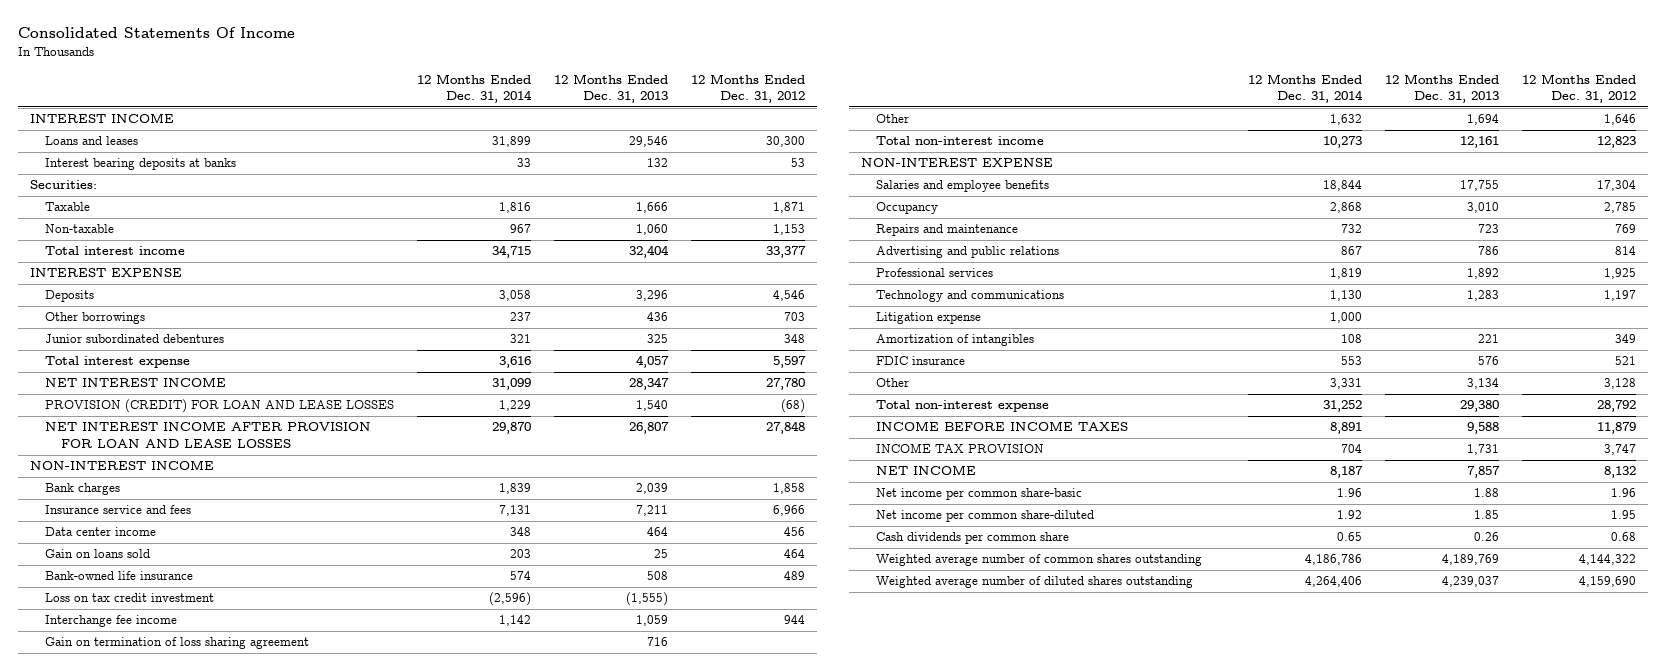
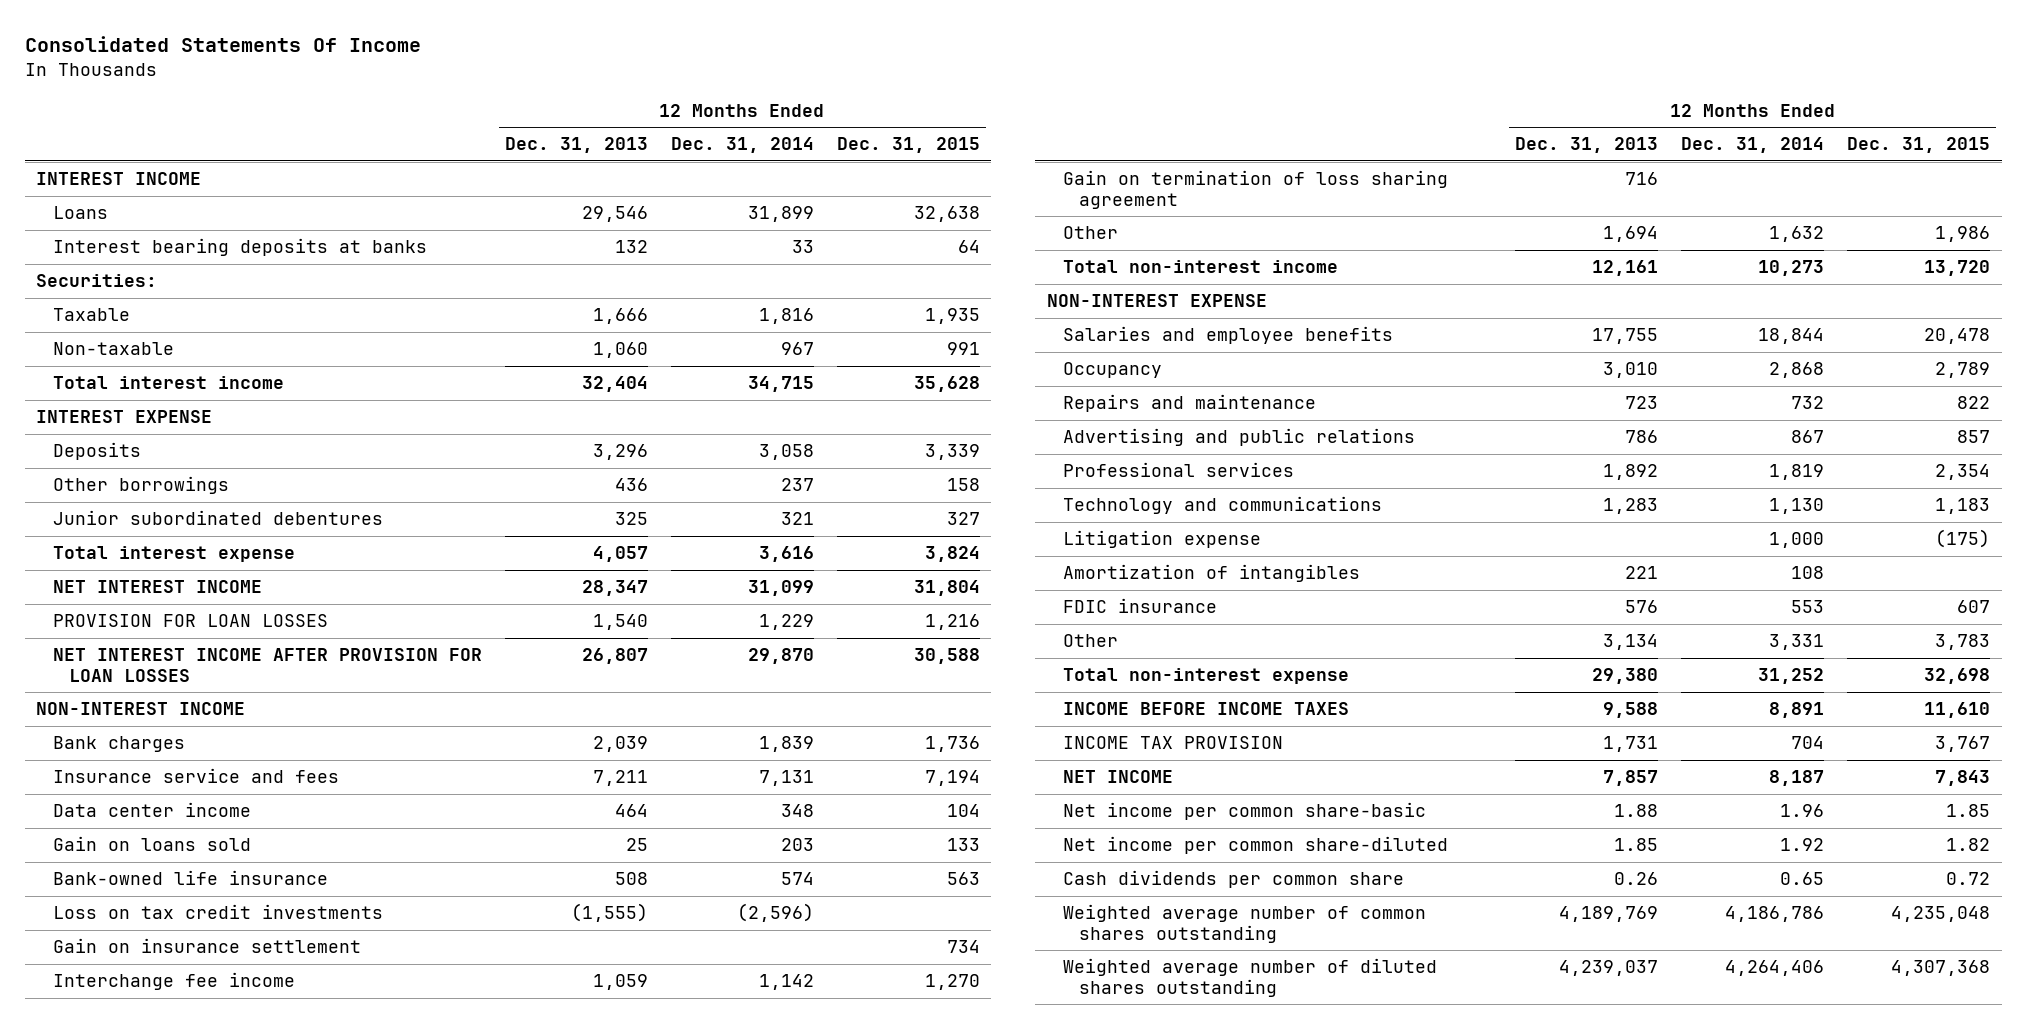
- | 12 Months Ended Dec. 31, 2014 | 12 Months Ended Dec. 31, 2013 | 12 Months Ended Dec. 31, 2012
+ | 12 Months Ended Dec. 31, 2013 | 12 Months Ended Dec. 31, 2014 | 12 Months Ended Dec. 31, 2015
- Loans and leases | 31,899 | 29,546 | 30,300
+ Loans | 29,546 | 31,899 | 32,638
- PROVISION (CREDIT) FOR LOAN AND LEASE LOSSES | 1,229 | 1,540 | (68)
- NET INTEREST INCOME AFTER PROVISION FOR LOAN AND LEASE LOSSES | 29,870 | 26,807 | 27,848
+ PROVISION FOR LOAN LOSSES | 1,540 | 1,229 | 1,216
+ NET INTEREST INCOME AFTER PROVISION FOR LOAN LOSSES | 26,807 | 29,870 | 30,588
- Loss on tax credit investment | (2,596) | (1,555) |
+ Loss on tax credit investments | (1,555) | (2,596) |
+ Gain on insurance settlement | | | 734

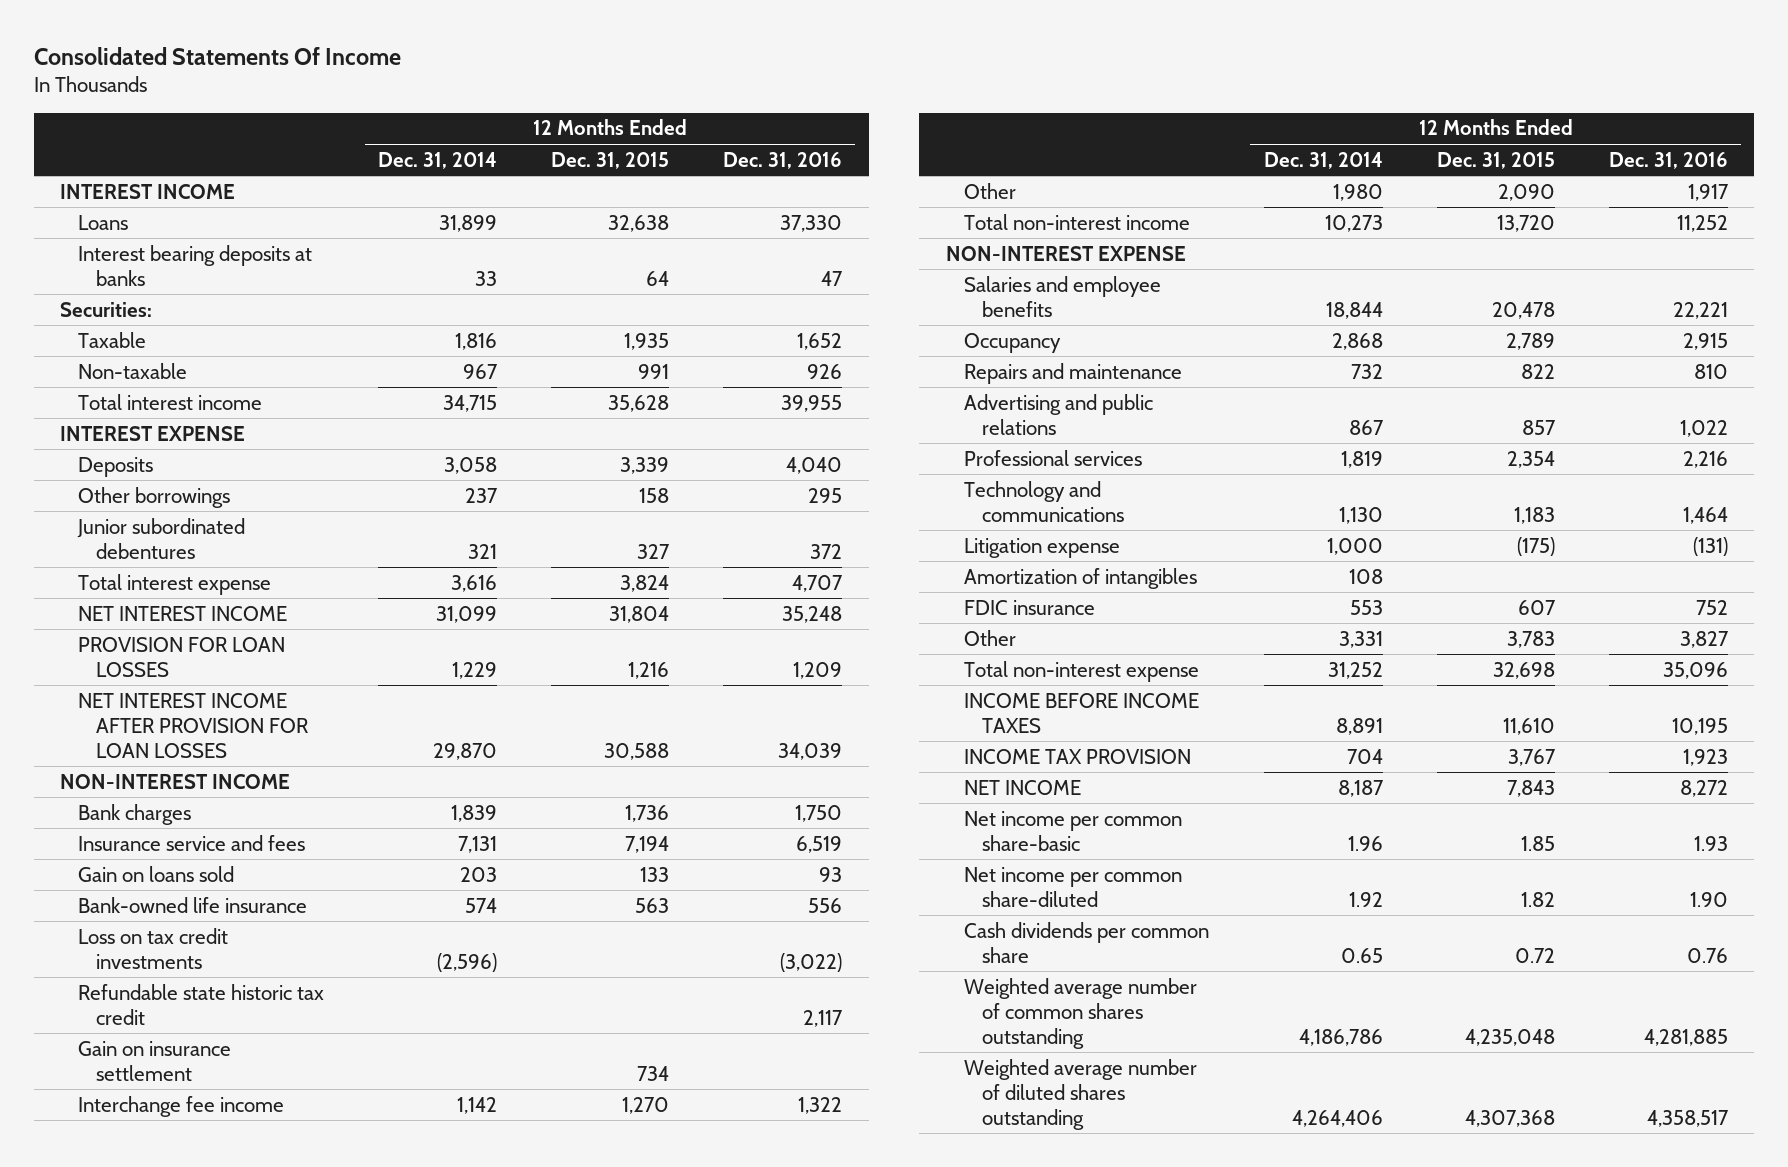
- | 12 Months Ended Dec. 31, 2013 | 12 Months Ended Dec. 31, 2014 | 12 Months Ended Dec. 31, 2015
+ | 12 Months Ended Dec. 31, 2014 | 12 Months Ended Dec. 31, 2015 | 12 Months Ended Dec. 31, 2016
- Data center income | 464 | 348 | 104
+ Refundable state historic tax credit | | | 2,117
- Gain on termination of loss sharing agreement | 716 | |
- Other | 1,694 | 1,632 | 1,986
+ Other | 1,980 | 2,090 | 1,917

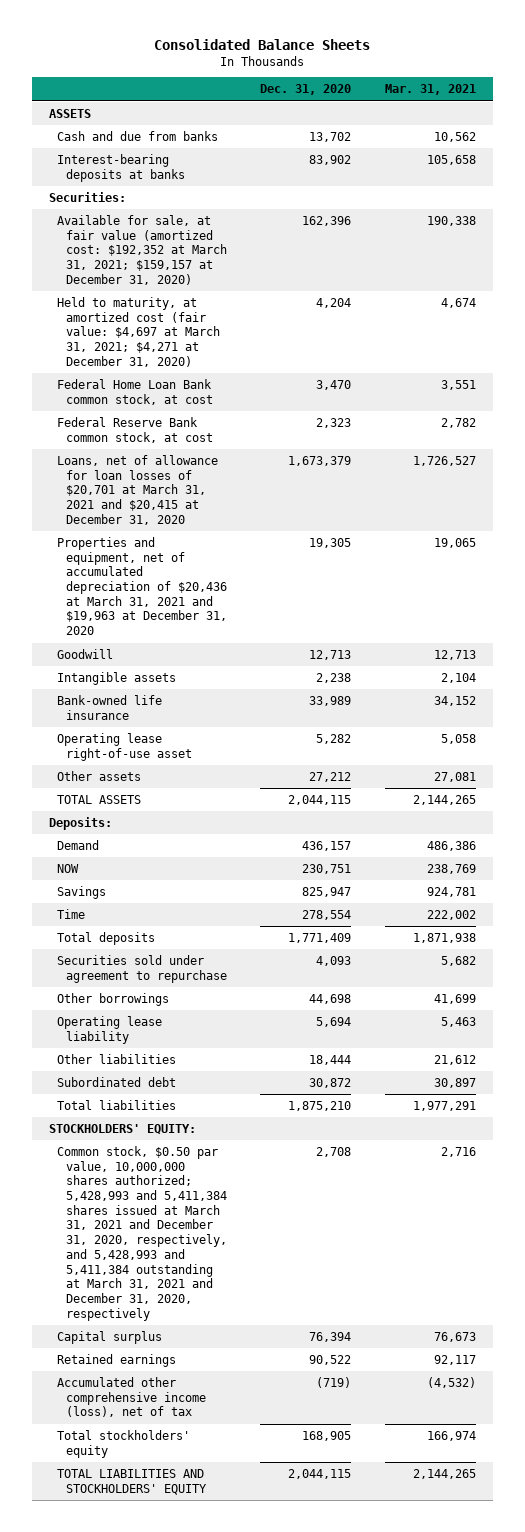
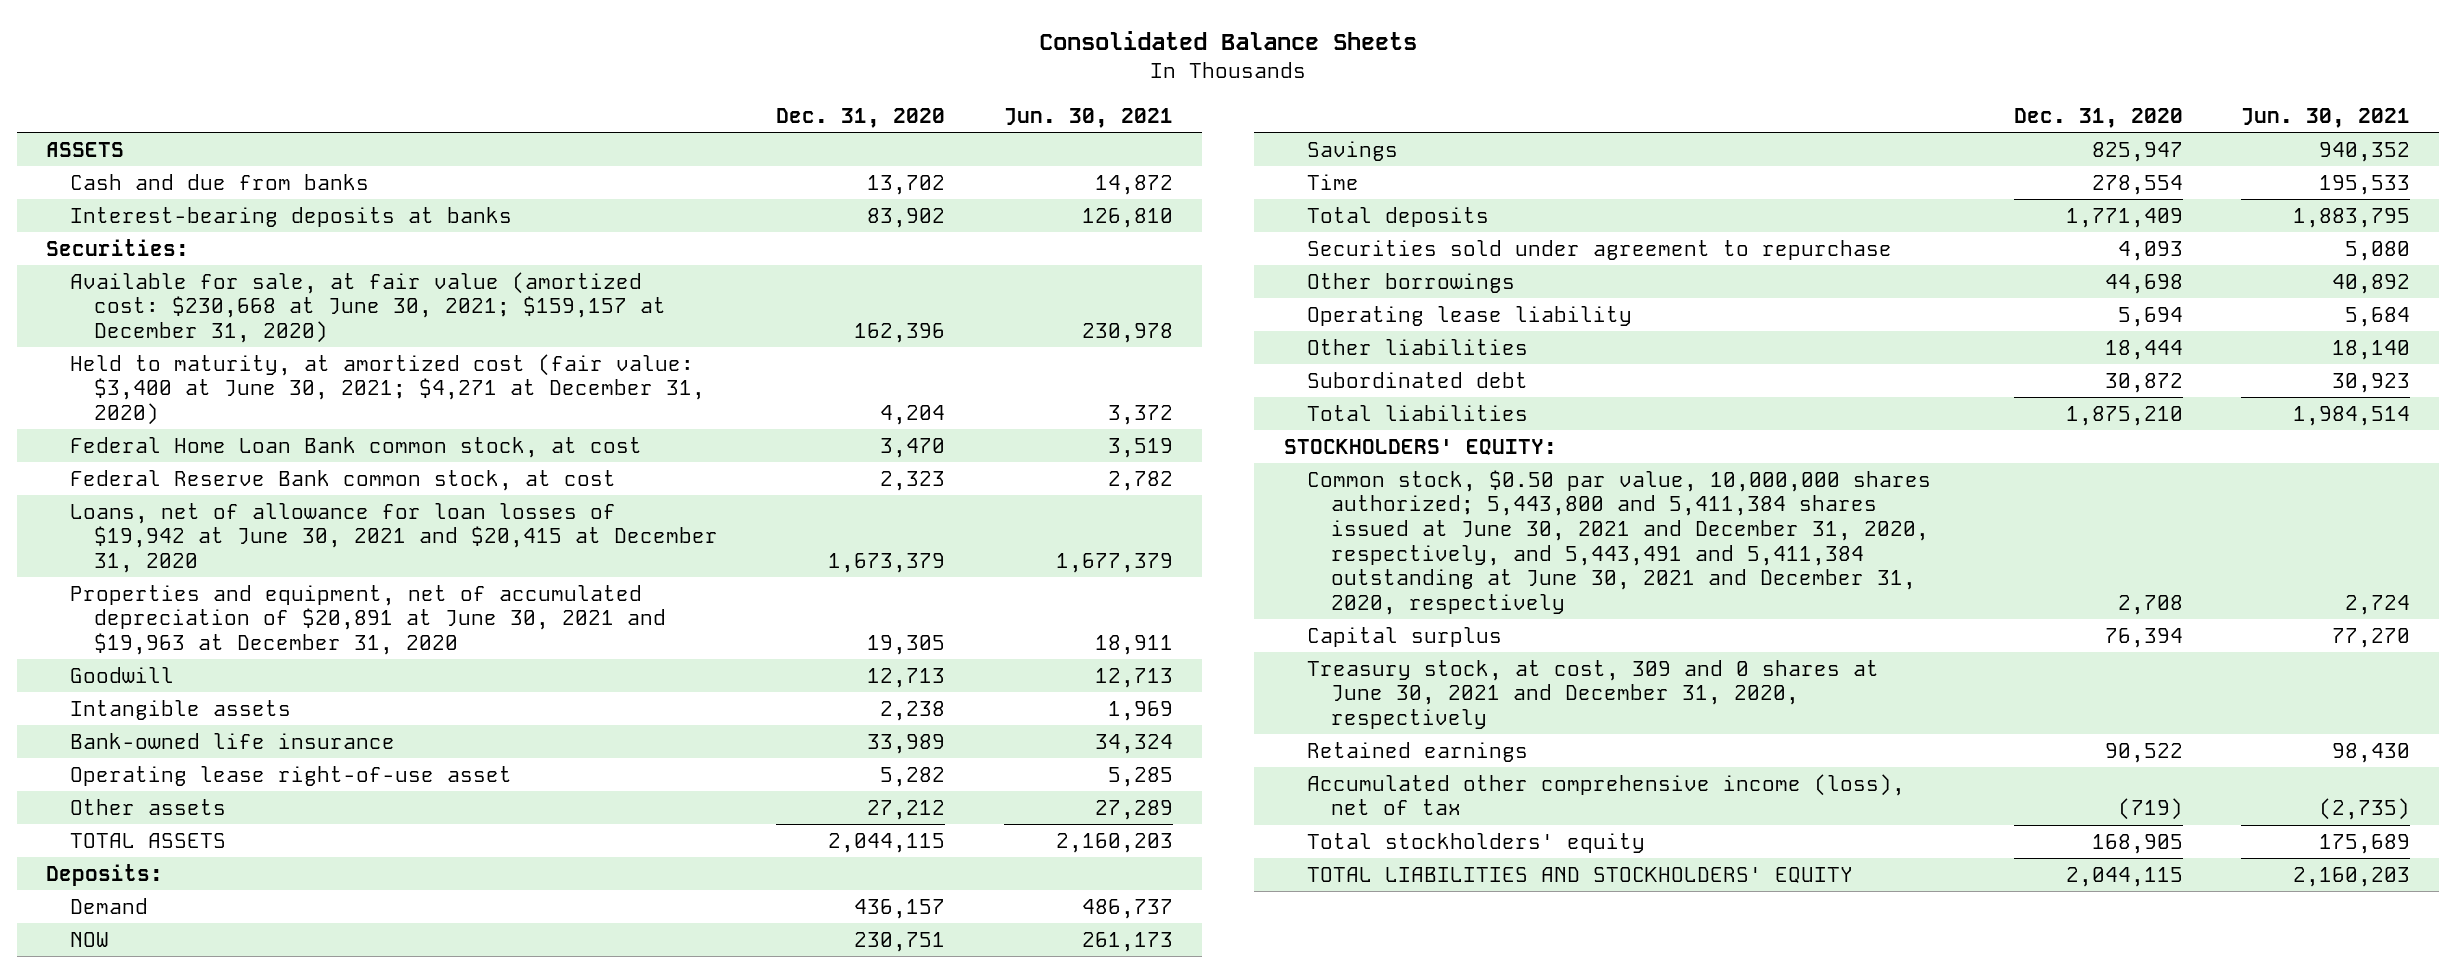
- | Dec. 31, 2020 | Mar. 31, 2021
+ | Dec. 31, 2020 | Jun. 30, 2021
- Available for sale, at fair value (amortized cost: $192,352 at March 31, 2021; $159,157 at December 31, 2020) | 162,396 | 190,338
- Held to maturity, at amortized cost (fair value: $4,697 at March 31, 2021; $4,271 at December 31, 2020) | 4,204 | 4,674
+ Available for sale, at fair value (amortized cost: $230,668 at June 30, 2021; $159,157 at December 31, 2020) | 162,396 | 230,978
+ Held to maturity, at amortized cost (fair value: $3,400 at June 30, 2021; $4,271 at December 31, 2020) | 4,204 | 3,372
- Loans, net of allowance for loan losses of $20,701 at March 31, 2021 and $20,415 at December 31, 2020 | 1,673,379 | 1,726,527
- Properties and equipment, net of accumulated depreciation of $20,436 at March 31, 2021 and $19,963 at December 31, 2020 | 19,305 | 19,065
+ Loans, net of allowance for loan losses of $19,942 at June 30, 2021 and $20,415 at December 31, 2020 | 1,673,379 | 1,677,379
+ Properties and equipment, net of accumulated depreciation of $20,891 at June 30, 2021 and $19,963 at December 31, 2020 | 19,305 | 18,911
- Common stock, $0.50 par value, 10,000,000 shares authorized; 5,428,993 and 5,411,384 shares issued at March 31, 2021 and December 31, 2020, respectively, and 5,428,993 and 5,411,384 outstanding at March 31, 2021 and December 31, 2020, respectively | 2,708 | 2,716
+ Common stock, $0.50 par value, 10,000,000 shares authorized; 5,443,800 and 5,411,384 shares issued at June 30, 2021 and December 31, 2020, respectively, and 5,443,491 and 5,411,384 outstanding at June 30, 2021 and December 31, 2020, respectively | 2,708 | 2,724
+ Treasury stock, at cost, 309 and 0 shares at June 30, 2021 and December 31, 2020, respectively

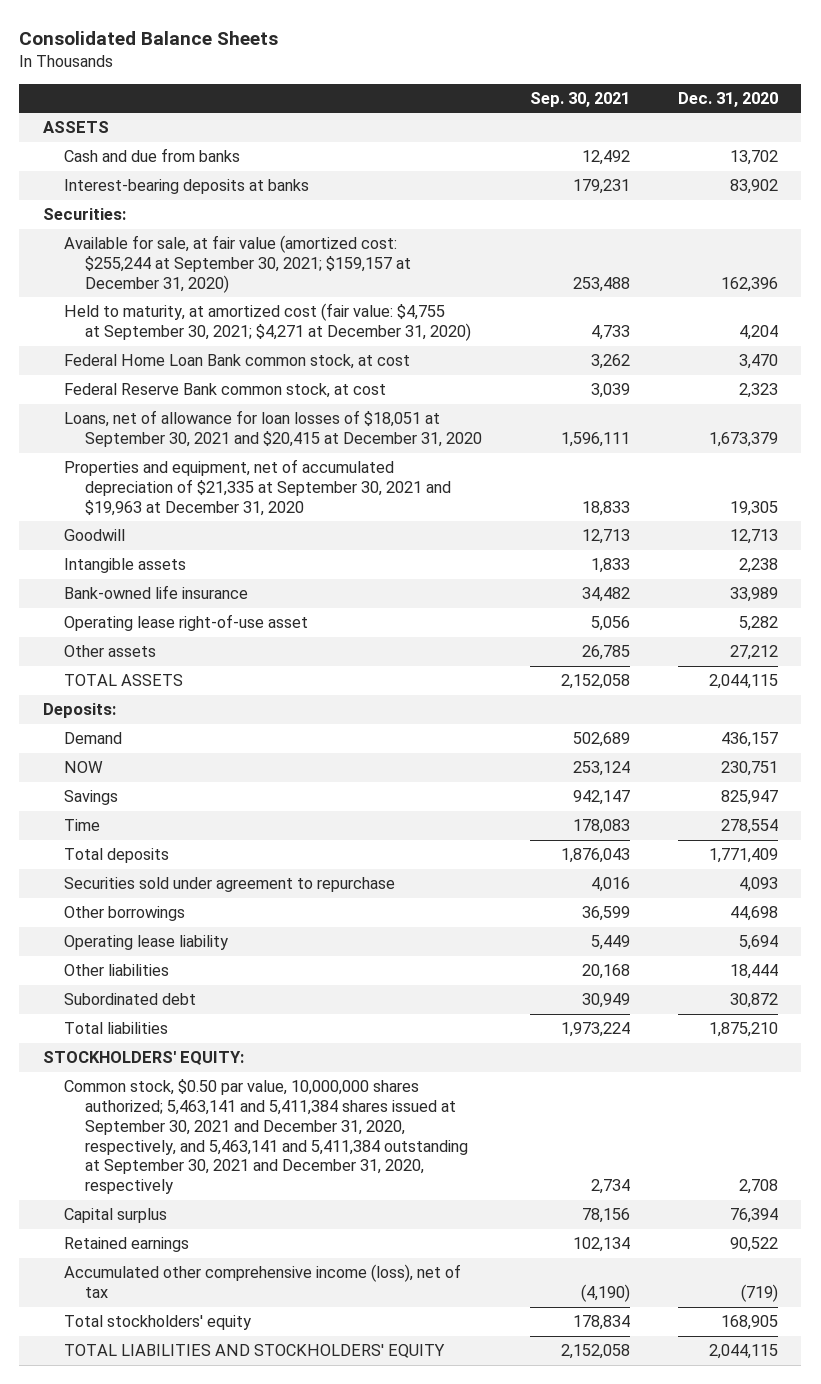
- | Dec. 31, 2020 | Jun. 30, 2021
+ | Sep. 30, 2021 | Dec. 31, 2020
- Available for sale, at fair value (amortized cost: $230,668 at June 30, 2021; $159,157 at December 31, 2020) | 162,396 | 230,978
- Held to maturity, at amortized cost (fair value: $3,400 at June 30, 2021; $4,271 at December 31, 2020) | 4,204 | 3,372
+ Available for sale, at fair value (amortized cost: $255,244 at September 30, 2021; $159,157 at December 31, 2020) | 253,488 | 162,396
+ Held to maturity, at amortized cost (fair value: $4,755 at September 30, 2021; $4,271 at December 31, 2020) | 4,733 | 4,204
- Loans, net of allowance for loan losses of $19,942 at June 30, 2021 and $20,415 at December 31, 2020 | 1,673,379 | 1,677,379
- Properties and equipment, net of accumulated depreciation of $20,891 at June 30, 2021 and $19,963 at December 31, 2020 | 19,305 | 18,911
+ Loans, net of allowance for loan losses of $18,051 at September 30, 2021 and $20,415 at December 31, 2020 | 1,596,111 | 1,673,379
+ Properties and equipment, net of accumulated depreciation of $21,335 at September 30, 2021 and $19,963 at December 31, 2020 | 18,833 | 19,305
- Common stock, $0.50 par value, 10,000,000 shares authorized; 5,443,800 and 5,411,384 shares issued at June 30, 2021 and December 31, 2020, respectively, and 5,443,491 and 5,411,384 outstanding at June 30, 2021 and December 31, 2020, respectively | 2,708 | 2,724
+ Common stock, $0.50 par value, 10,000,000 shares authorized; 5,463,141 and 5,411,384 shares issued at September 30, 2021 and December 31, 2020, respectively, and 5,463,141 and 5,411,384 outstanding at September 30, 2021 and December 31, 2020, respectively | 2,734 | 2,708
- Treasury stock, at cost, 309 and 0 shares at June 30, 2021 and December 31, 2020, respectively

